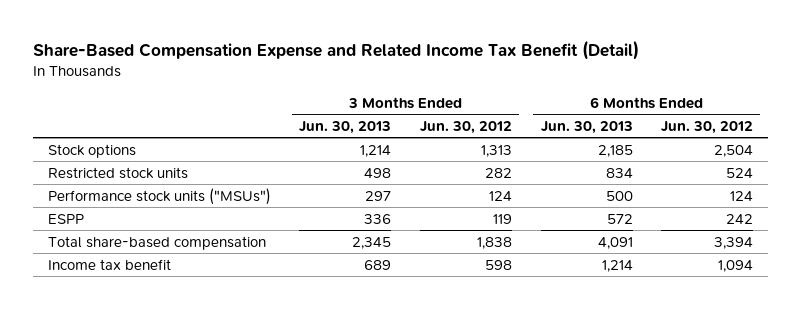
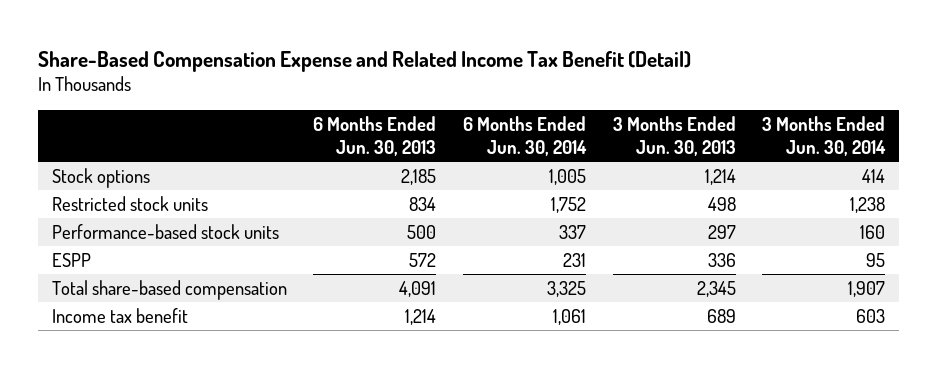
- | 3 Months Ended Jun. 30, 2013 | 3 Months Ended Jun. 30, 2012 | 6 Months Ended Jun. 30, 2013 | 6 Months Ended Jun. 30, 2012
+ | 6 Months Ended Jun. 30, 2013 | 6 Months Ended Jun. 30, 2014 | 3 Months Ended Jun. 30, 2013 | 3 Months Ended Jun. 30, 2014
- Performance stock units ("MSUs") | 297 | 124 | 500 | 124
+ Performance-based stock units | 500 | 337 | 297 | 160

